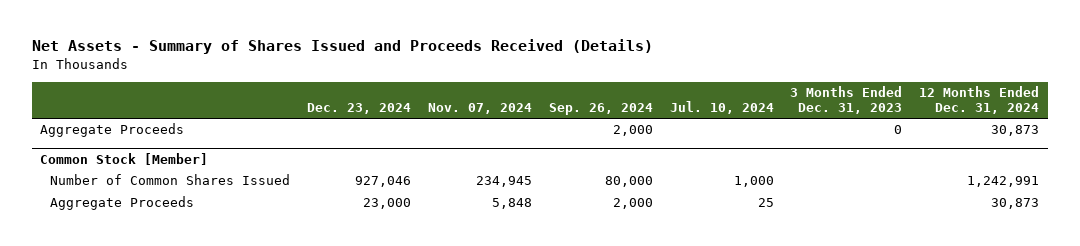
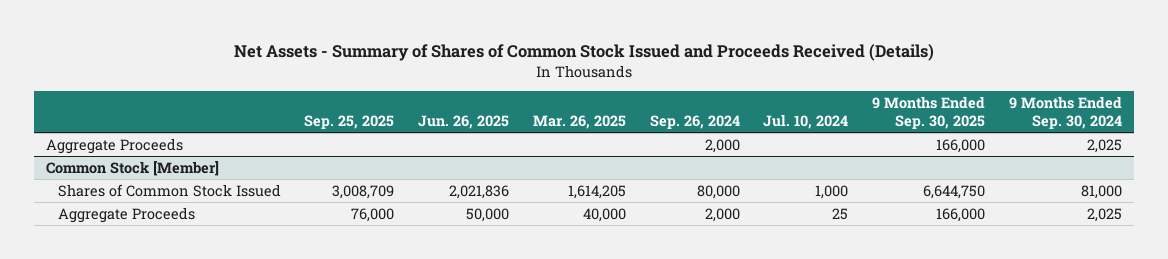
- Net Assets - Summary of Shares Issued and Proceeds Received (Details)
+ Net Assets - Summary of Shares of Common Stock Issued and Proceeds Received (Details)
- | Dec. 23, 2024 | Nov. 07, 2024 | Sep. 26, 2024 | Jul. 10, 2024 | 3 Months Ended Dec. 31, 2023 | 12 Months Ended Dec. 31, 2024
+ | Sep. 25, 2025 | Jun. 26, 2025 | Mar. 26, 2025 | Sep. 26, 2024 | Jul. 10, 2024 | 9 Months Ended Sep. 30, 2025 | 9 Months Ended Sep. 30, 2024
@ Common Stock [Member]
- Number of Common Shares Issued | 927,046 | 234,945 | 80,000 | 1,000 | | 1,242,991
+ Shares of Common Stock Issued | 3,008,709 | 2,021,836 | 1,614,205 | 80,000 | 1,000 | 6,644,750 | 81,000

